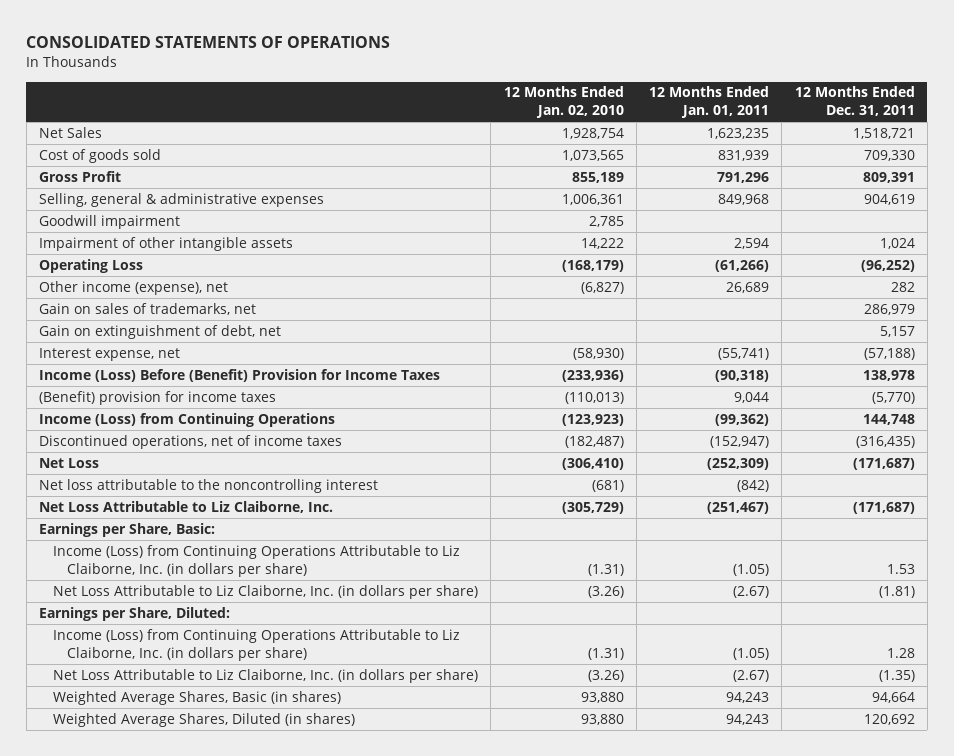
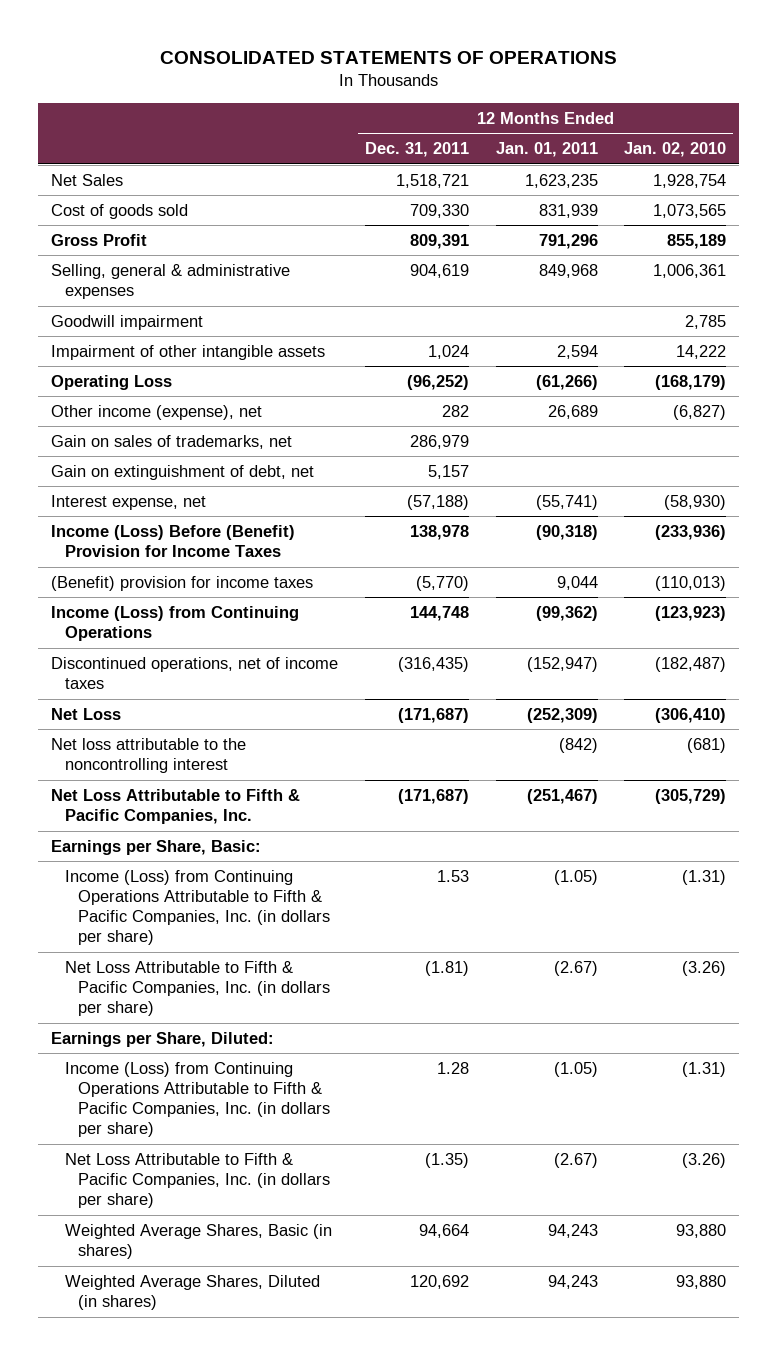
- | 12 Months Ended Jan. 02, 2010 | 12 Months Ended Jan. 01, 2011 | 12 Months Ended Dec. 31, 2011
+ | 12 Months Ended Dec. 31, 2011 | 12 Months Ended Jan. 01, 2011 | 12 Months Ended Jan. 02, 2010
- Net Loss Attributable to Liz Claiborne, Inc. | (305,729) | (251,467) | (171,687)
+ Net Loss Attributable to Fifth & Pacific Companies, Inc. | (171,687) | (251,467) | (305,729)
- Income (Loss) from Continuing Operations Attributable to Liz Claiborne, Inc. (in dollars per share) | (1.31) | (1.05) | 1.53
- Net Loss Attributable to Liz Claiborne, Inc. (in dollars per share) | (3.26) | (2.67) | (1.81)
+ Income (Loss) from Continuing Operations Attributable to Fifth & Pacific Companies, Inc. (in dollars per share) | 1.53 | (1.05) | (1.31)
+ Net Loss Attributable to Fifth & Pacific Companies, Inc. (in dollars per share) | (1.81) | (2.67) | (3.26)
- Income (Loss) from Continuing Operations Attributable to Liz Claiborne, Inc. (in dollars per share) | (1.31) | (1.05) | 1.28
- Net Loss Attributable to Liz Claiborne, Inc. (in dollars per share) | (3.26) | (2.67) | (1.35)
+ Income (Loss) from Continuing Operations Attributable to Fifth & Pacific Companies, Inc. (in dollars per share) | 1.28 | (1.05) | (1.31)
+ Net Loss Attributable to Fifth & Pacific Companies, Inc. (in dollars per share) | (1.35) | (2.67) | (3.26)

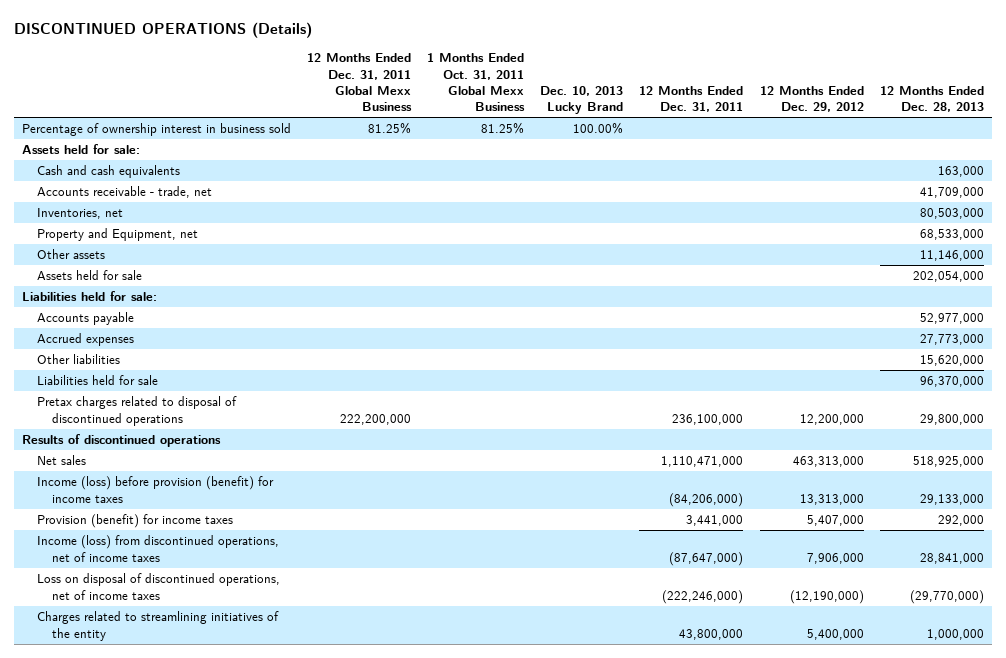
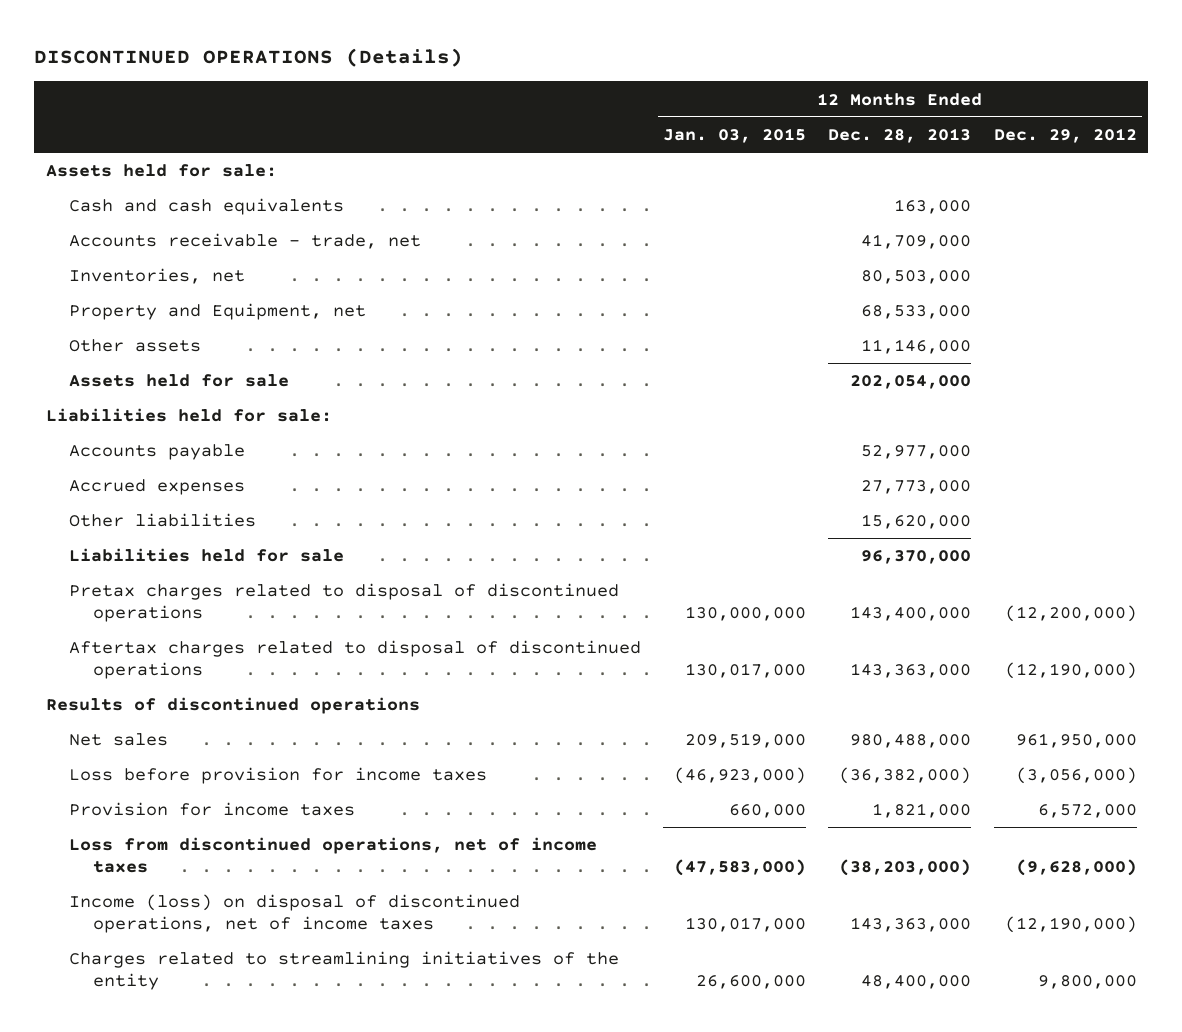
- | 12 Months Ended Dec. 31, 2011 Global Mexx Business | 1 Months Ended Oct. 31, 2011 Global Mexx Business | Dec. 10, 2013 Lucky Brand | 12 Months Ended Dec. 31, 2011 | 12 Months Ended Dec. 29, 2012 | 12 Months Ended Dec. 28, 2013
+ | 12 Months Ended Jan. 03, 2015 | 12 Months Ended Dec. 28, 2013 | 12 Months Ended Dec. 29, 2012
- Percentage of ownership interest in business sold | 81.25% | 81.25% | 100.00% | | |
- Pretax charges related to disposal of discontinued operations | 222,200,000 | | | 236,100,000 | 12,200,000 | 29,800,000
+ Pretax charges related to disposal of discontinued operations | 130,000,000 | 143,400,000 | (12,200,000)
+ Aftertax charges related to disposal of discontinued operations | 130,017,000 | 143,363,000 | (12,190,000)
- Net sales | | | | 1,110,471,000 | 463,313,000 | 518,925,000
- Income (loss) before provision (benefit) for income taxes | | | | (84,206,000) | 13,313,000 | 29,133,000
- Provision (benefit) for income taxes | | | | 3,441,000 | 5,407,000 | 292,000
- Income (loss) from discontinued operations, net of income taxes | | | | (87,647,000) | 7,906,000 | 28,841,000
- Loss on disposal of discontinued operations, net of income taxes | | | | (222,246,000) | (12,190,000) | (29,770,000)
- Charges related to streamlining initiatives of the entity | | | | 43,800,000 | 5,400,000 | 1,000,000
+ Net sales | 209,519,000 | 980,488,000 | 961,950,000
+ Loss before provision for income taxes | (46,923,000) | (36,382,000) | (3,056,000)
+ Provision for income taxes | 660,000 | 1,821,000 | 6,572,000
+ Loss from discontinued operations, net of income taxes | (47,583,000) | (38,203,000) | (9,628,000)
+ Income (loss) on disposal of discontinued operations, net of income taxes | 130,017,000 | 143,363,000 | (12,190,000)
+ Charges related to streamlining initiatives of the entity | 26,600,000 | 48,400,000 | 9,800,000

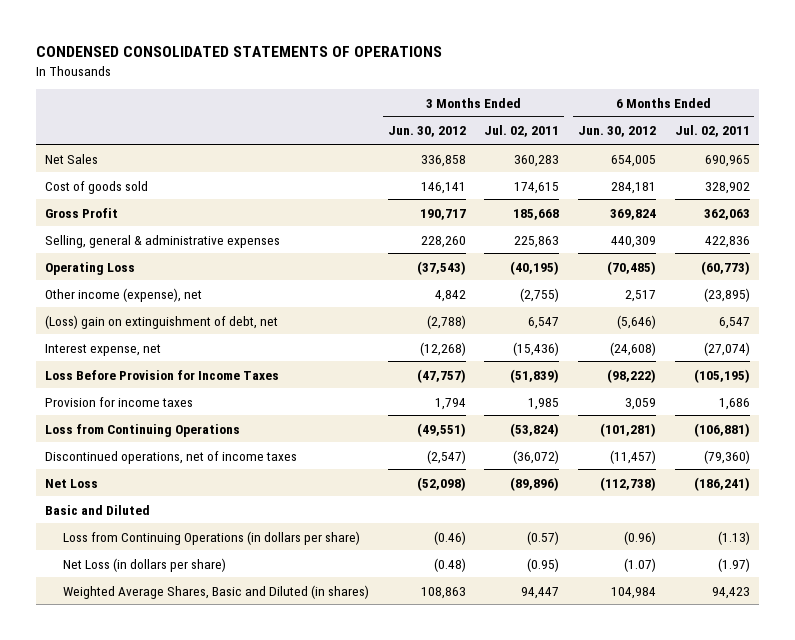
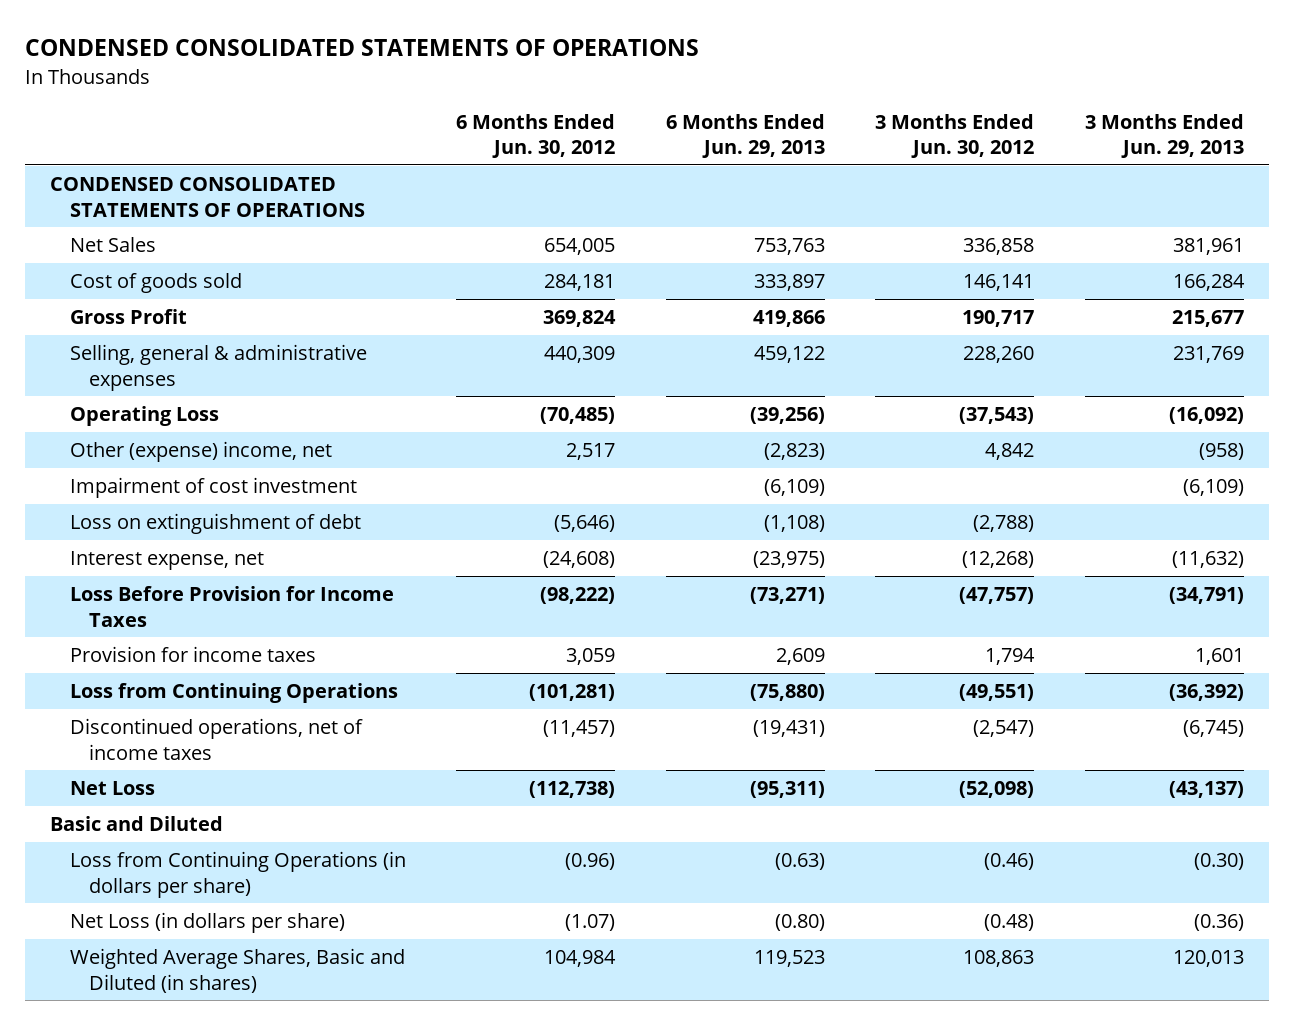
- | 3 Months Ended Jun. 30, 2012 | 3 Months Ended Jul. 02, 2011 | 6 Months Ended Jun. 30, 2012 | 6 Months Ended Jul. 02, 2011
+ | 6 Months Ended Jun. 30, 2012 | 6 Months Ended Jun. 29, 2013 | 3 Months Ended Jun. 30, 2012 | 3 Months Ended Jun. 29, 2013
+ CONDENSED CONSOLIDATED STATEMENTS OF OPERATIONS
- Other income (expense), net | 4,842 | (2,755) | 2,517 | (23,895)
- (Loss) gain on extinguishment of debt, net | (2,788) | 6,547 | (5,646) | 6,547
+ Other (expense) income, net | 2,517 | (2,823) | 4,842 | (958)
+ Impairment of cost investment | | (6,109) | | (6,109)
+ Loss on extinguishment of debt | (5,646) | (1,108) | (2,788) |

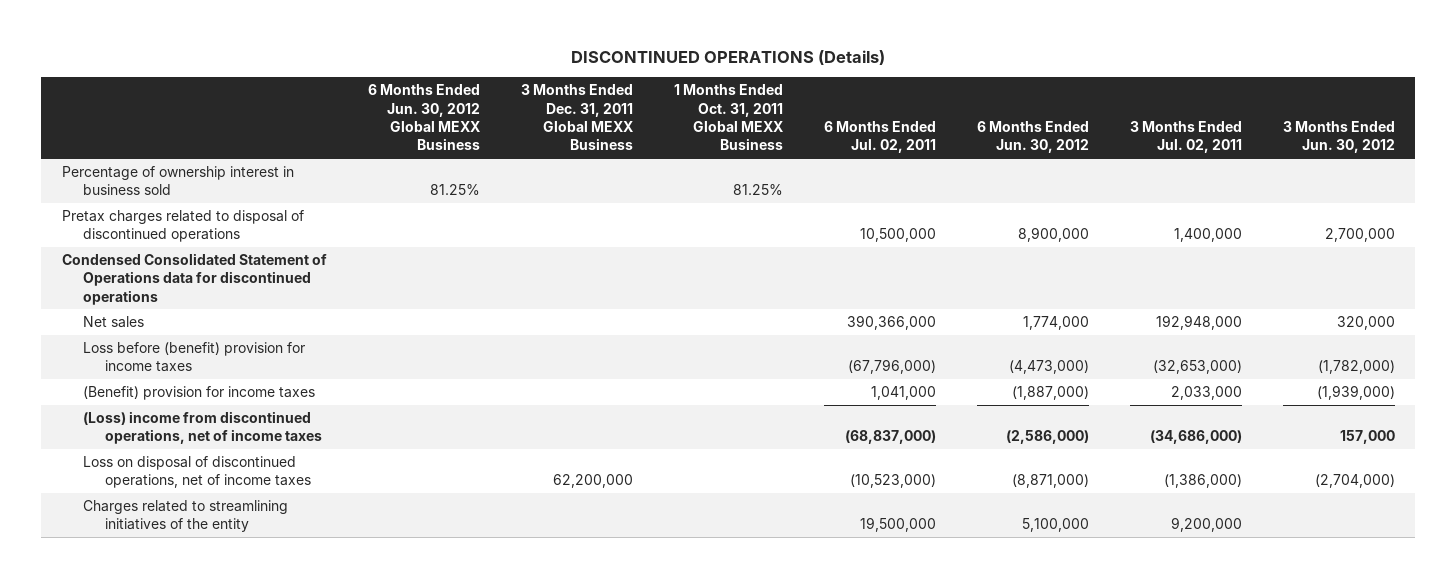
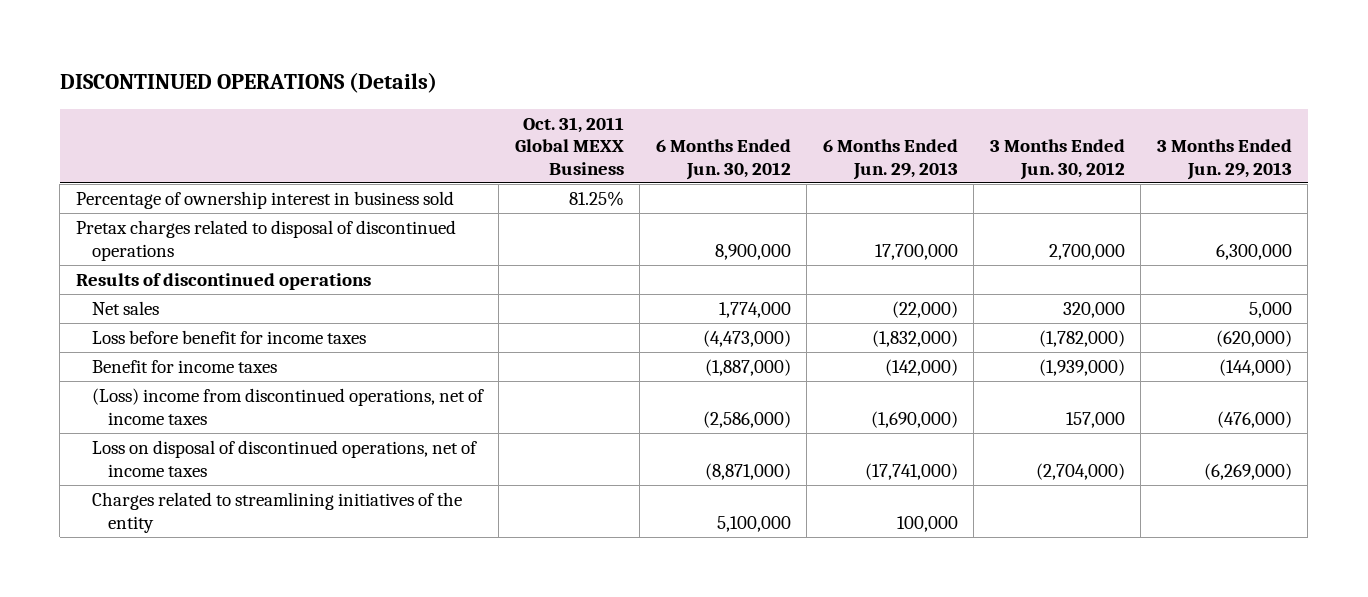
- | 6 Months Ended Jun. 30, 2012 Global MEXX Business | 3 Months Ended Dec. 31, 2011 Global MEXX Business | 1 Months Ended Oct. 31, 2011 Global MEXX Business | 6 Months Ended Jul. 02, 2011 | 6 Months Ended Jun. 30, 2012 | 3 Months Ended Jul. 02, 2011 | 3 Months Ended Jun. 30, 2012
+ | Oct. 31, 2011 Global MEXX Business | 6 Months Ended Jun. 30, 2012 | 6 Months Ended Jun. 29, 2013 | 3 Months Ended Jun. 30, 2012 | 3 Months Ended Jun. 29, 2013
- Condensed Consolidated Statement of Operations data for discontinued operations
+ Results of discontinued operations
- Loss before (benefit) provision for income taxes | | | | (67,796,000) | (4,473,000) | (32,653,000) | (1,782,000)
- (Benefit) provision for income taxes | | | | 1,041,000 | (1,887,000) | 2,033,000 | (1,939,000)
+ Loss before benefit for income taxes | | (4,473,000) | (1,832,000) | (1,782,000) | (620,000)
+ Benefit for income taxes | | (1,887,000) | (142,000) | (1,939,000) | (144,000)

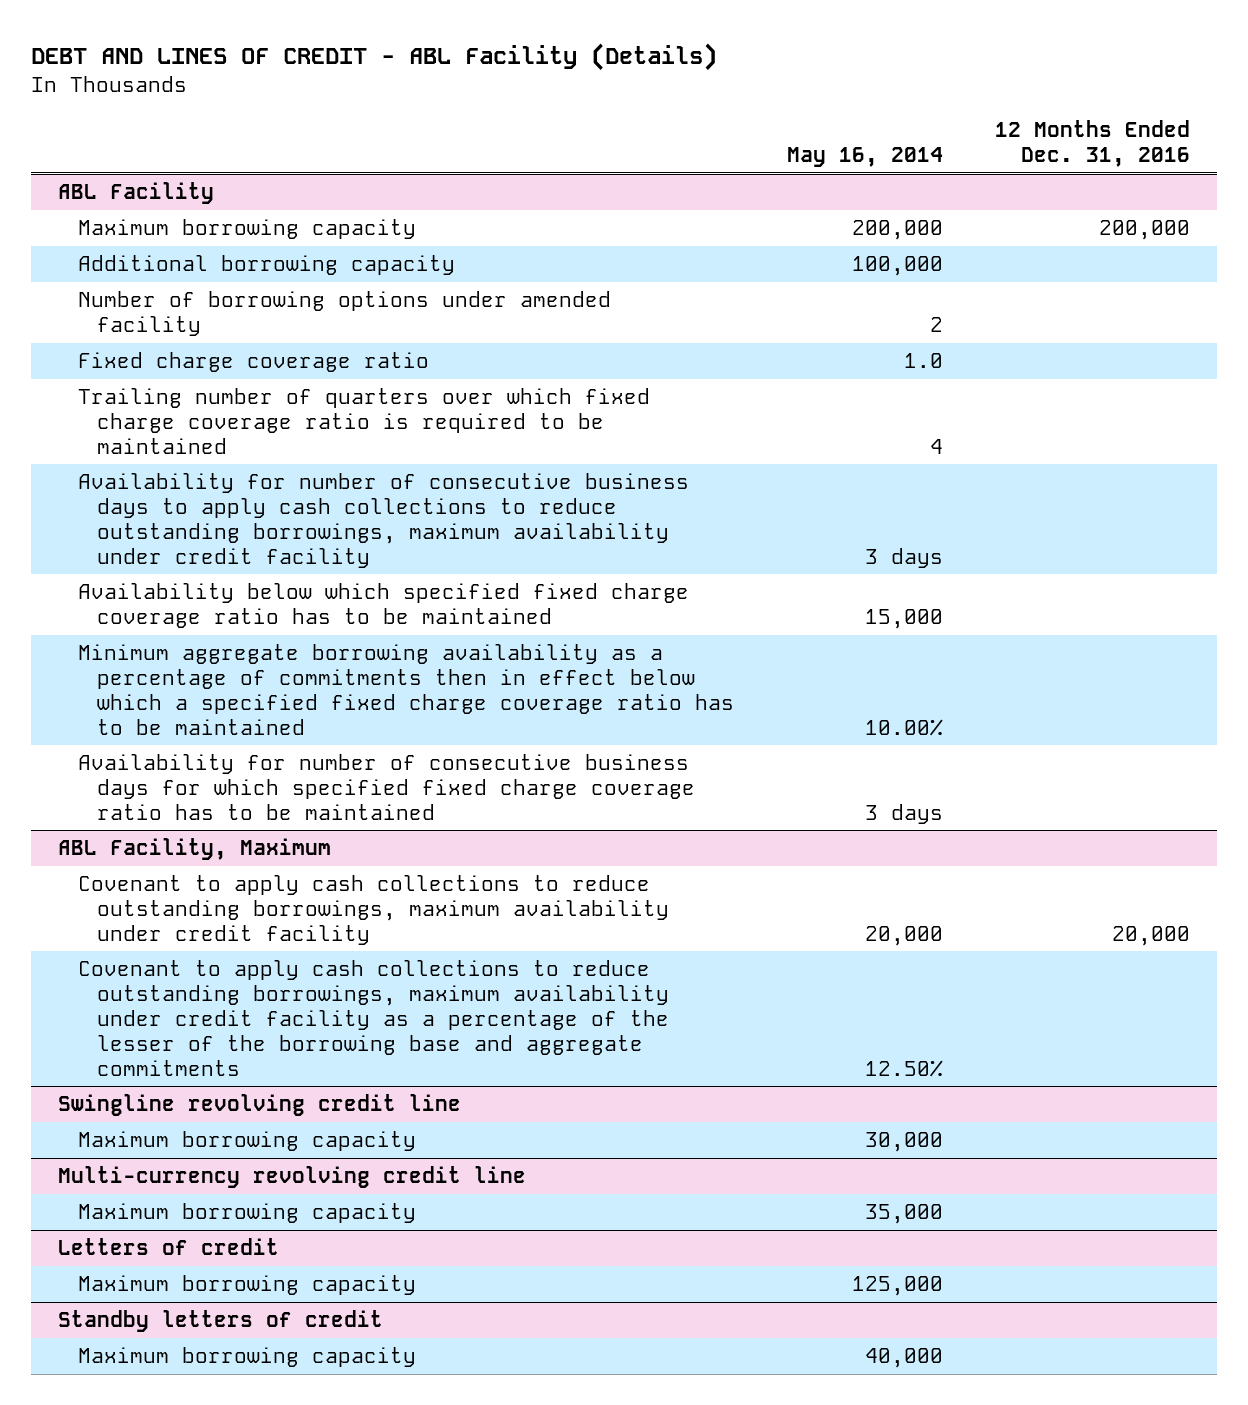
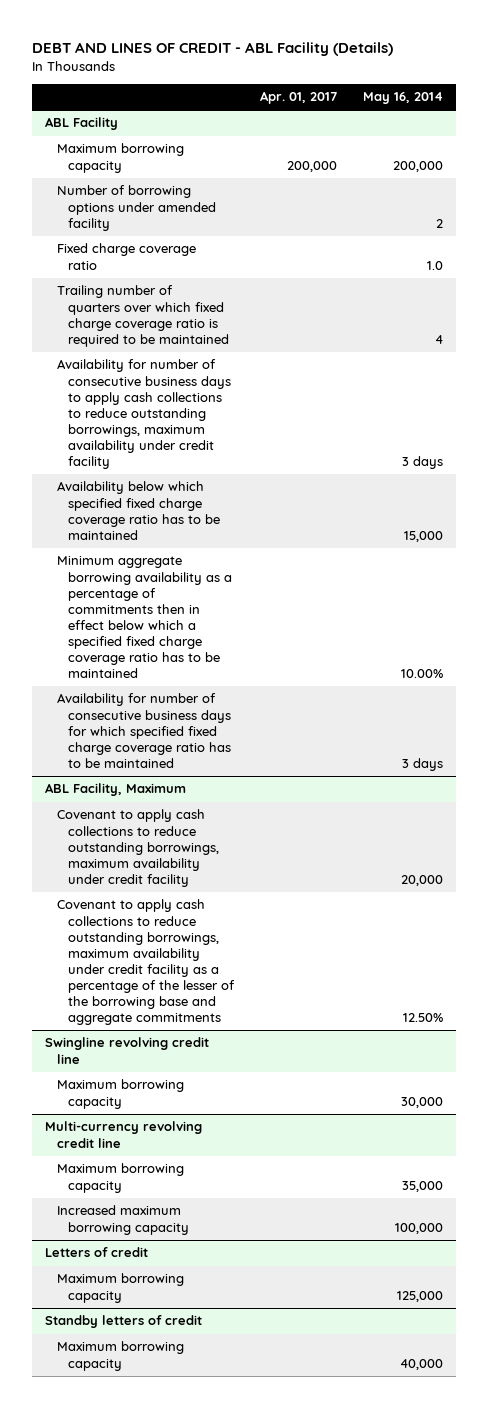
- | May 16, 2014 | 12 Months Ended Dec. 31, 2016
+ | Apr. 01, 2017 | May 16, 2014
@ ABL Facility
- Additional borrowing capacity | 100,000 |
@ Multi-currency revolving credit line
+ Increased maximum borrowing capacity | | 100,000

